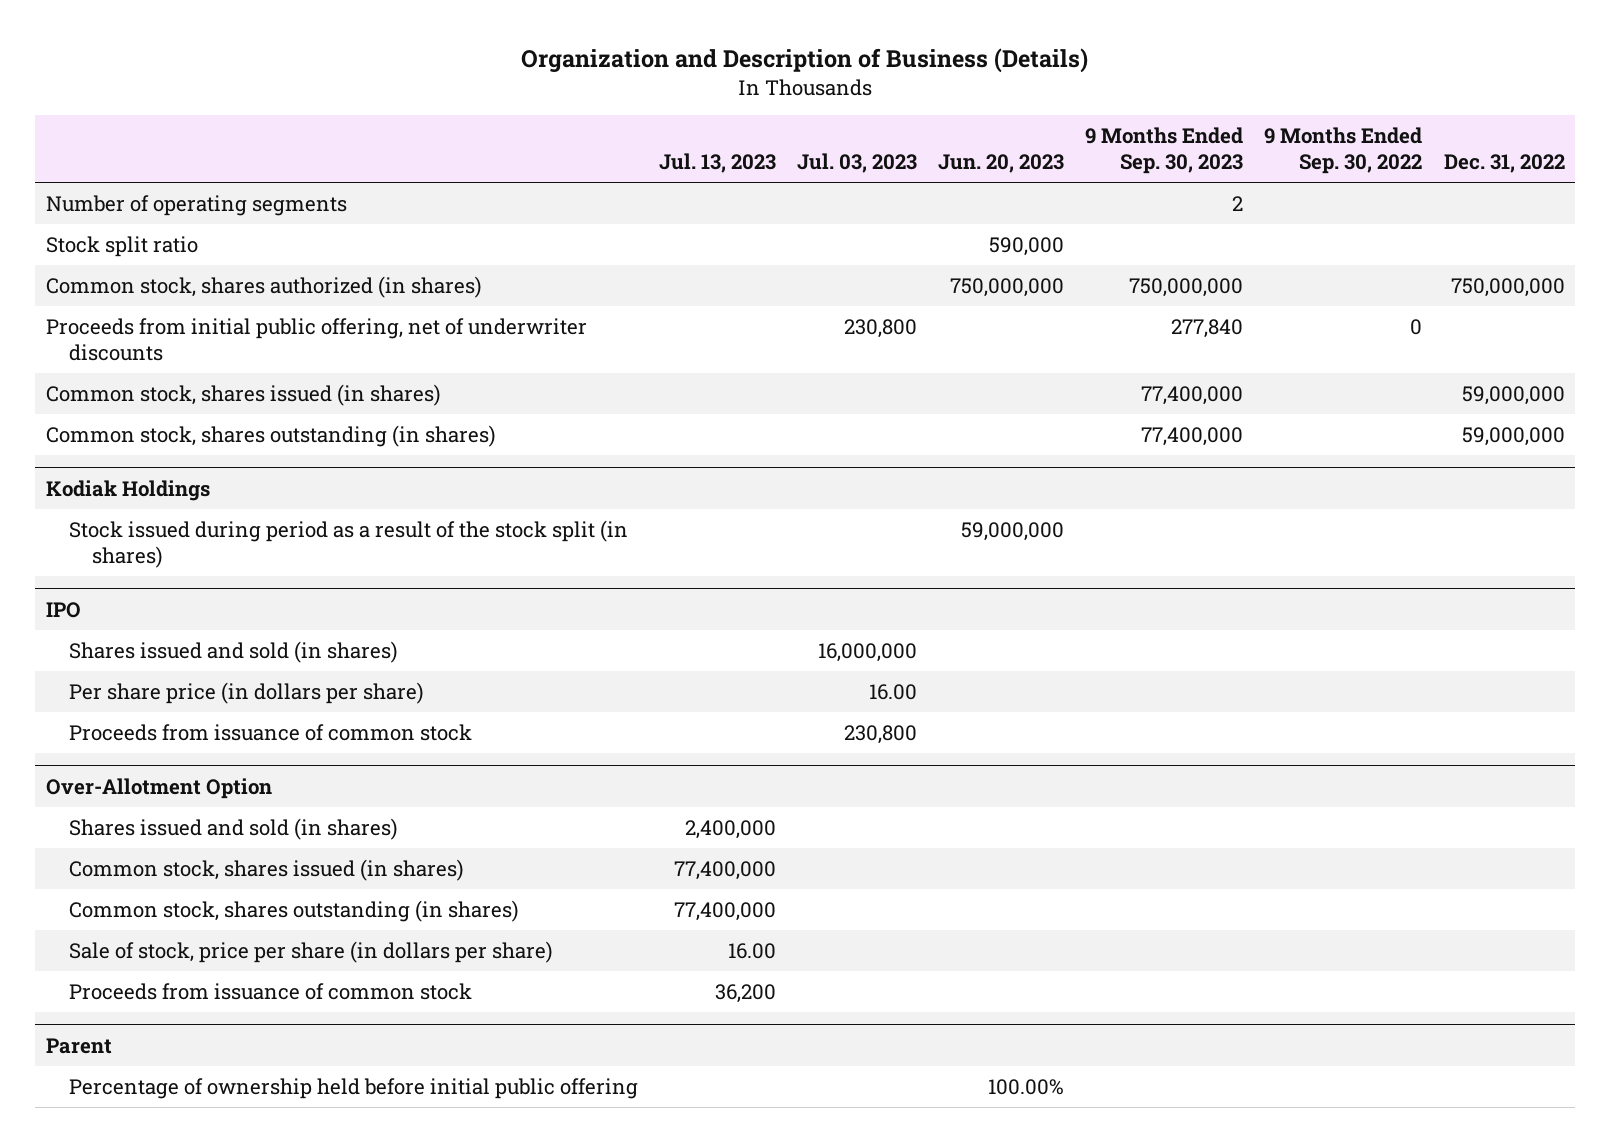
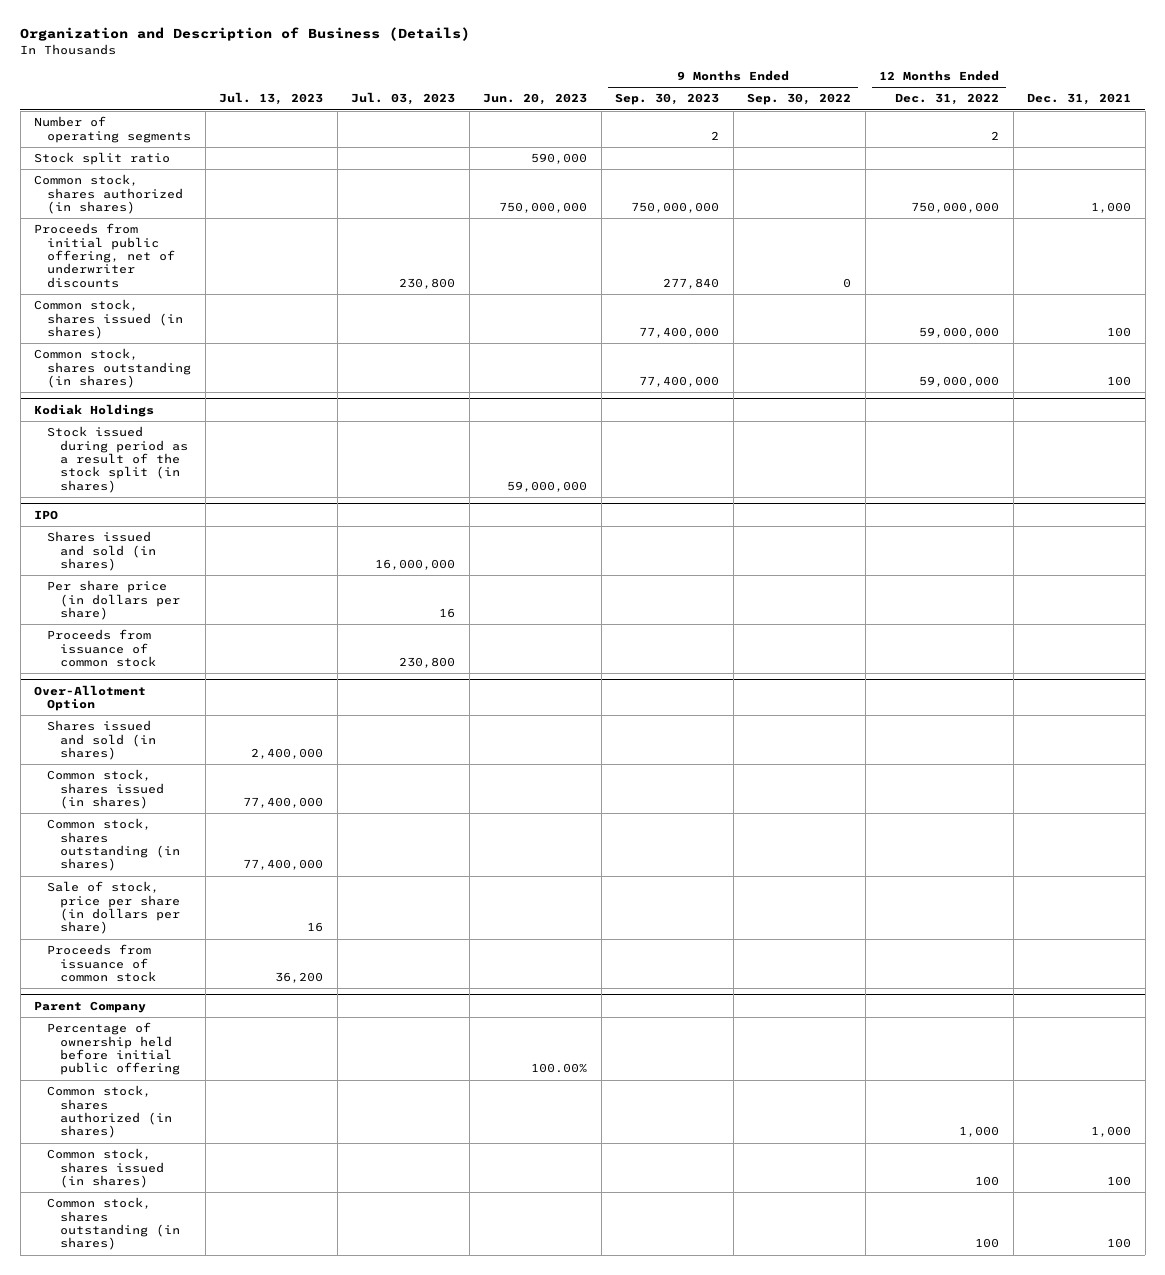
- | Jul. 13, 2023 | Jul. 03, 2023 | Jun. 20, 2023 | 9 Months Ended Sep. 30, 2023 | 9 Months Ended Sep. 30, 2022 | Dec. 31, 2022
+ | Jul. 13, 2023 | Jul. 03, 2023 | Jun. 20, 2023 | 9 Months Ended Sep. 30, 2023 | 9 Months Ended Sep. 30, 2022 | 12 Months Ended Dec. 31, 2022 | Dec. 31, 2021
@ IPO
- Per share price (in dollars per share) | | 16.00 | | | |
+ Per share price (in dollars per share) | | 16 | | | | |
@ Over-Allotment Option
- Sale of stock, price per share (in dollars per share) | 16.00 | | | | |
+ Sale of stock, price per share (in dollars per share) | 16 | | | | | |
- Parent
+ Parent Company
+ Common stock, shares authorized (in shares) | | | | | | 1,000 | 1,000
+ Common stock, shares issued (in shares) | | | | | | 100 | 100
+ Common stock, shares outstanding (in shares) | | | | | | 100 | 100

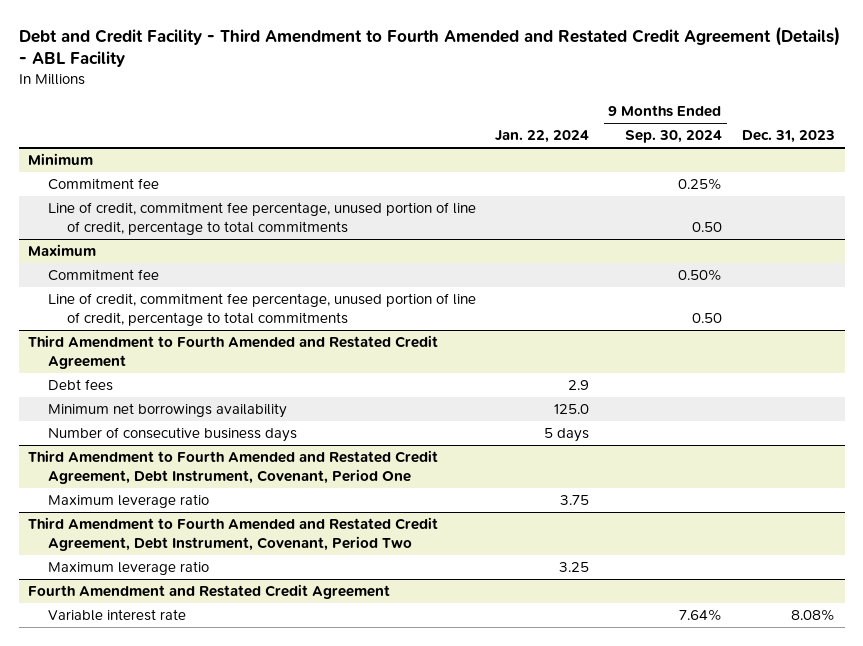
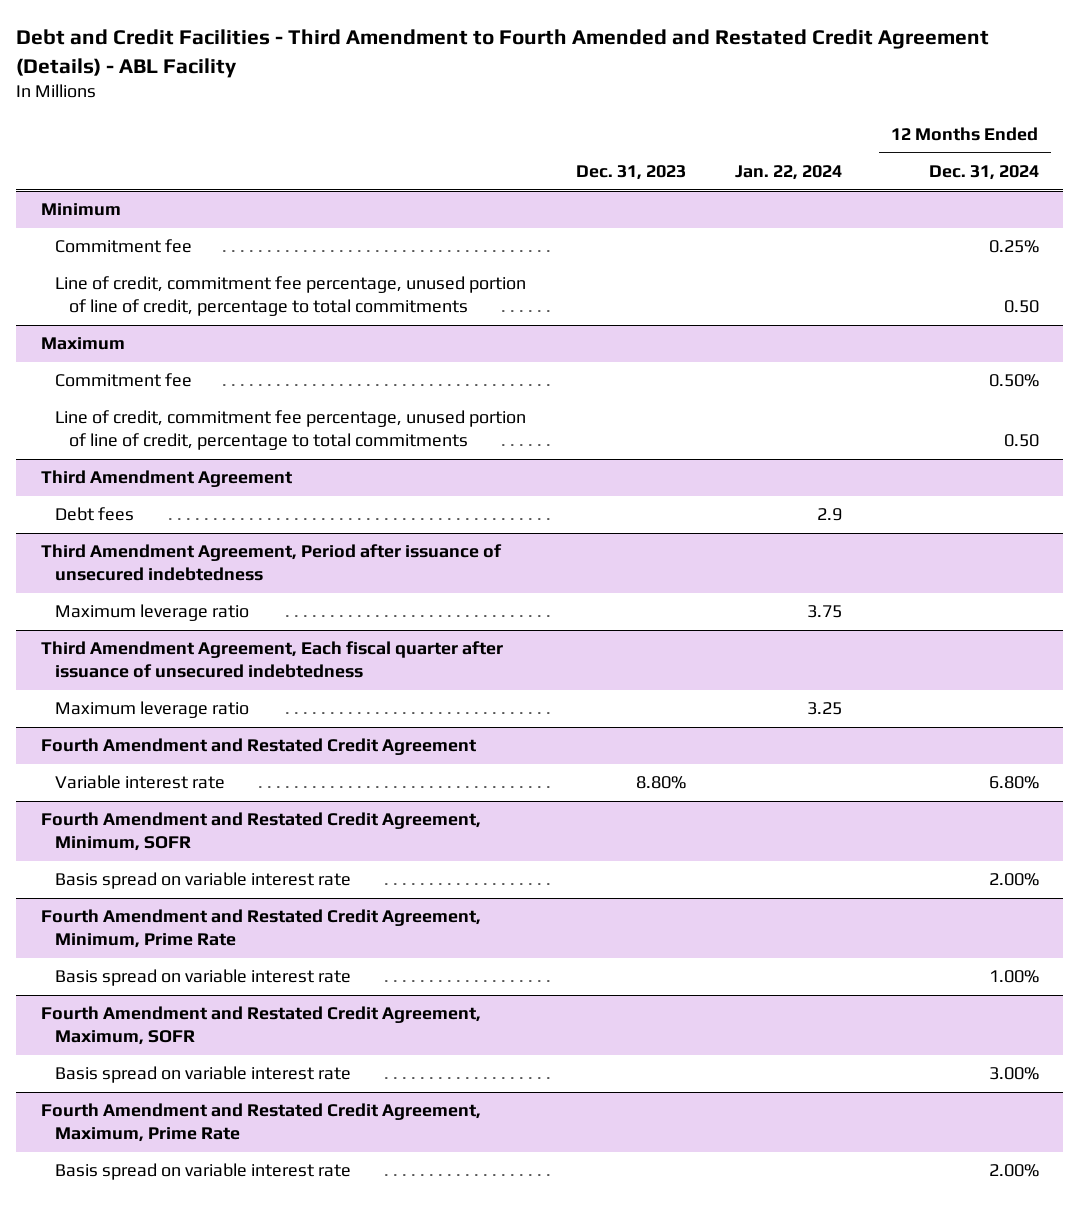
- Debt and Credit Facility - Third Amendment to Fourth Amended and Restated Credit Agreement (Details) - ABL Facility
+ Debt and Credit Facilities - Third Amendment to Fourth Amended and Restated Credit Agreement (Details) - ABL Facility
- | Jan. 22, 2024 | 9 Months Ended Sep. 30, 2024 | Dec. 31, 2023
+ | Dec. 31, 2023 | Jan. 22, 2024 | 12 Months Ended Dec. 31, 2024
- Third Amendment to Fourth Amended and Restated Credit Agreement
+ Third Amendment Agreement
- Minimum net borrowings availability | 125.0 | |
- Number of consecutive business days | 5 days | |
- Third Amendment to Fourth Amended and Restated Credit Agreement, Debt Instrument, Covenant, Period One
+ Third Amendment Agreement, Period after issuance of unsecured indebtedness
- Third Amendment to Fourth Amended and Restated Credit Agreement, Debt Instrument, Covenant, Period Two
+ Third Amendment Agreement, Each fiscal quarter after issuance of unsecured indebtedness
@ Fourth Amendment and Restated Credit Agreement
- Variable interest rate | | 7.64% | 8.08%
+ Variable interest rate | 8.80% | | 6.80%
+ Fourth Amendment and Restated Credit Agreement, Minimum, SOFR
+ Basis spread on variable interest rate | | | 2.00%
+ Fourth Amendment and Restated Credit Agreement, Minimum, Prime Rate
+ Basis spread on variable interest rate | | | 1.00%
+ Fourth Amendment and Restated Credit Agreement, Maximum, SOFR
+ Basis spread on variable interest rate | | | 3.00%
+ Fourth Amendment and Restated Credit Agreement, Maximum, Prime Rate
+ Basis spread on variable interest rate | | | 2.00%

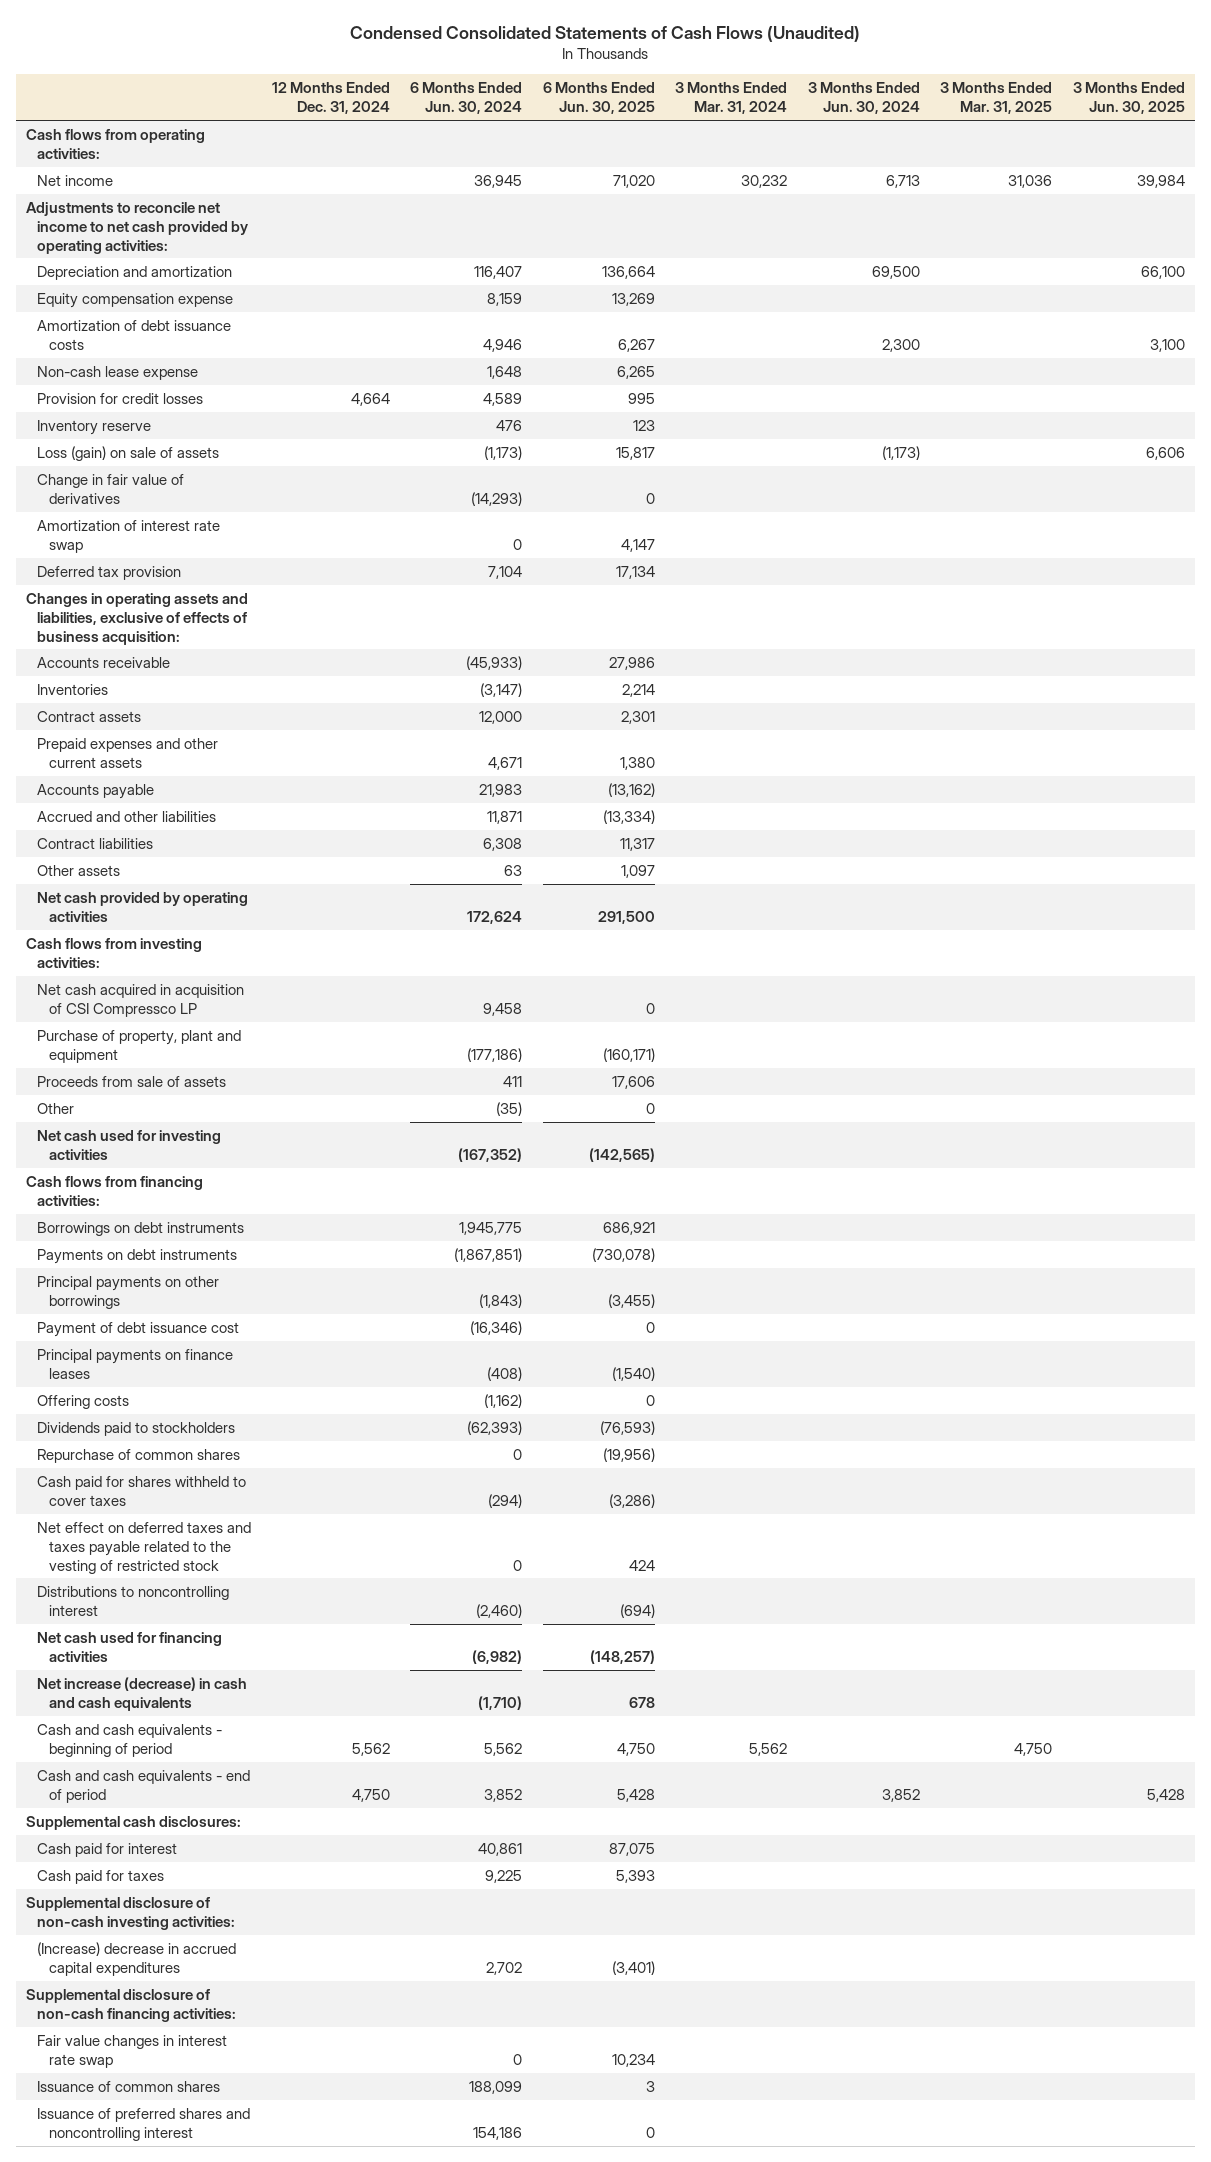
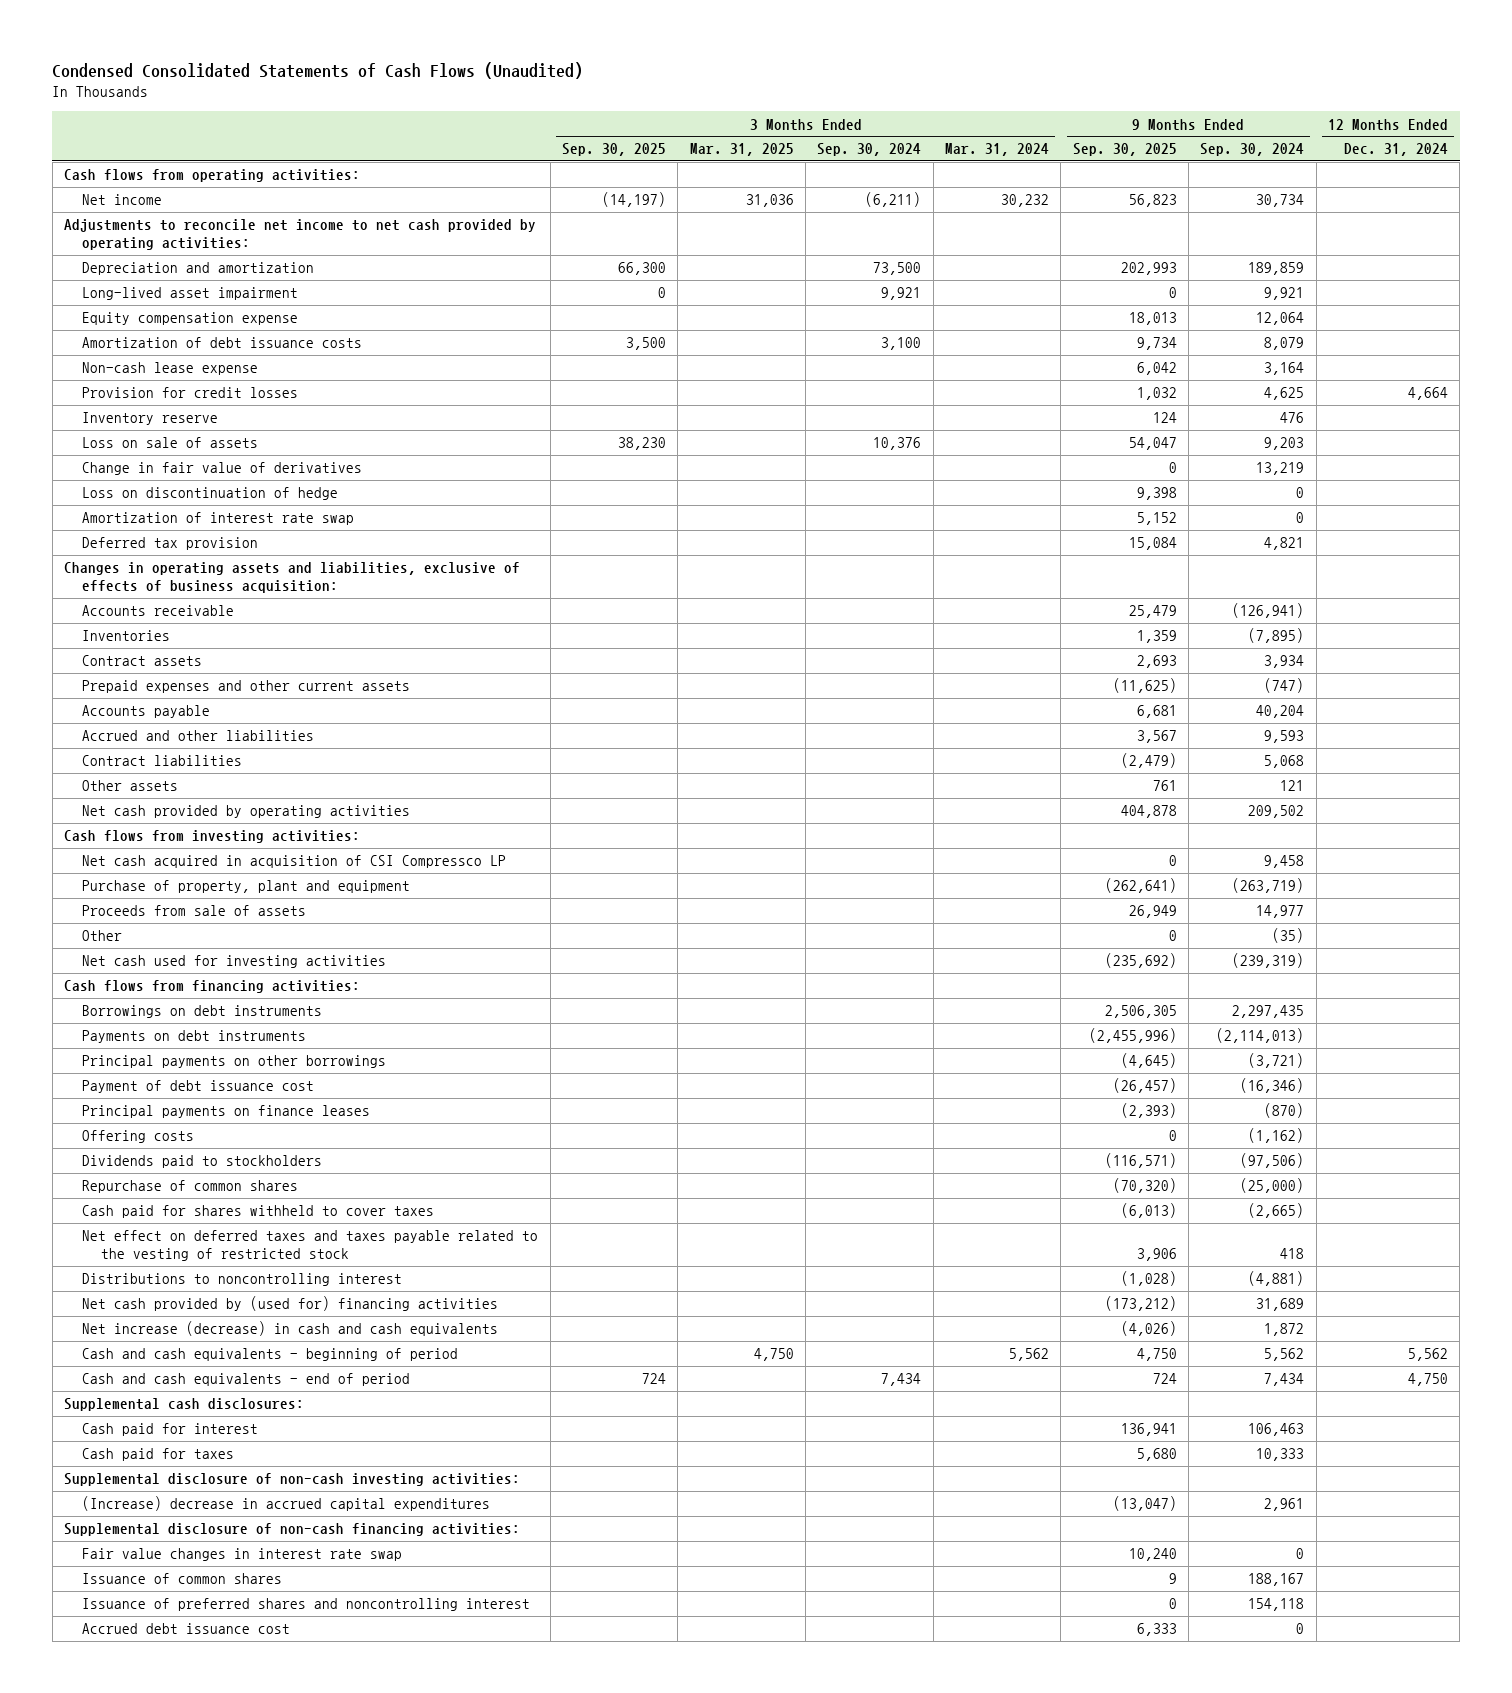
- | 12 Months Ended Dec. 31, 2024 | 6 Months Ended Jun. 30, 2024 | 6 Months Ended Jun. 30, 2025 | 3 Months Ended Mar. 31, 2024 | 3 Months Ended Jun. 30, 2024 | 3 Months Ended Mar. 31, 2025 | 3 Months Ended Jun. 30, 2025
+ | 3 Months Ended Sep. 30, 2025 | 3 Months Ended Mar. 31, 2025 | 3 Months Ended Sep. 30, 2024 | 3 Months Ended Mar. 31, 2024 | 9 Months Ended Sep. 30, 2025 | 9 Months Ended Sep. 30, 2024 | 12 Months Ended Dec. 31, 2024
+ Long-lived asset impairment | 0 | | 9,921 | | 0 | 9,921 |
- Loss (gain) on sale of assets | | (1,173) | 15,817 | | (1,173) | | 6,606
+ Loss on sale of assets | 38,230 | | 10,376 | | 54,047 | 9,203 |
+ Loss on discontinuation of hedge | | | | | 9,398 | 0 |
- Net cash used for financing activities | | (6,982) | (148,257) | | | |
+ Net cash provided by (used for) financing activities | | | | | (173,212) | 31,689 |
+ Accrued debt issuance cost | | | | | 6,333 | 0 |

